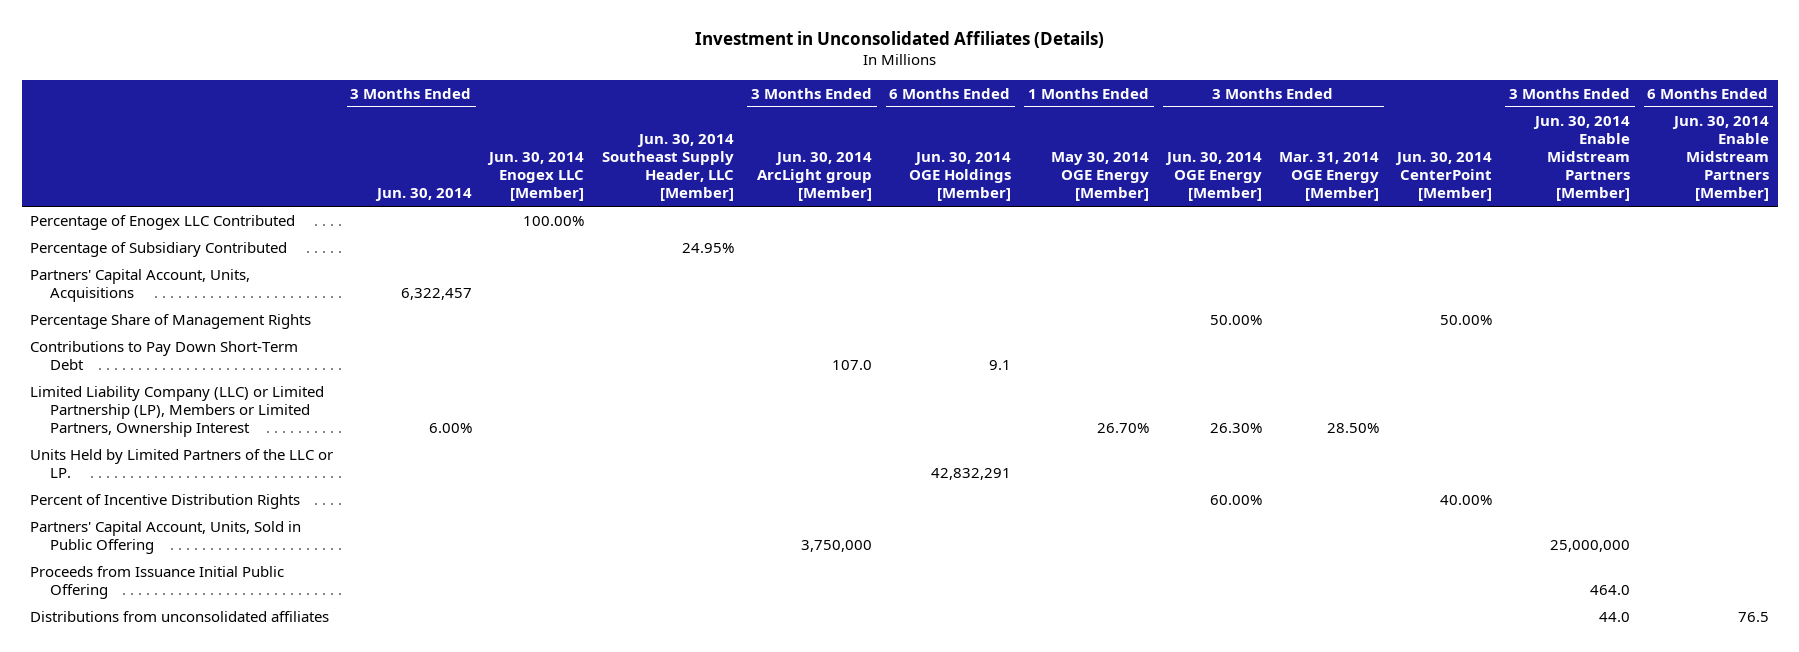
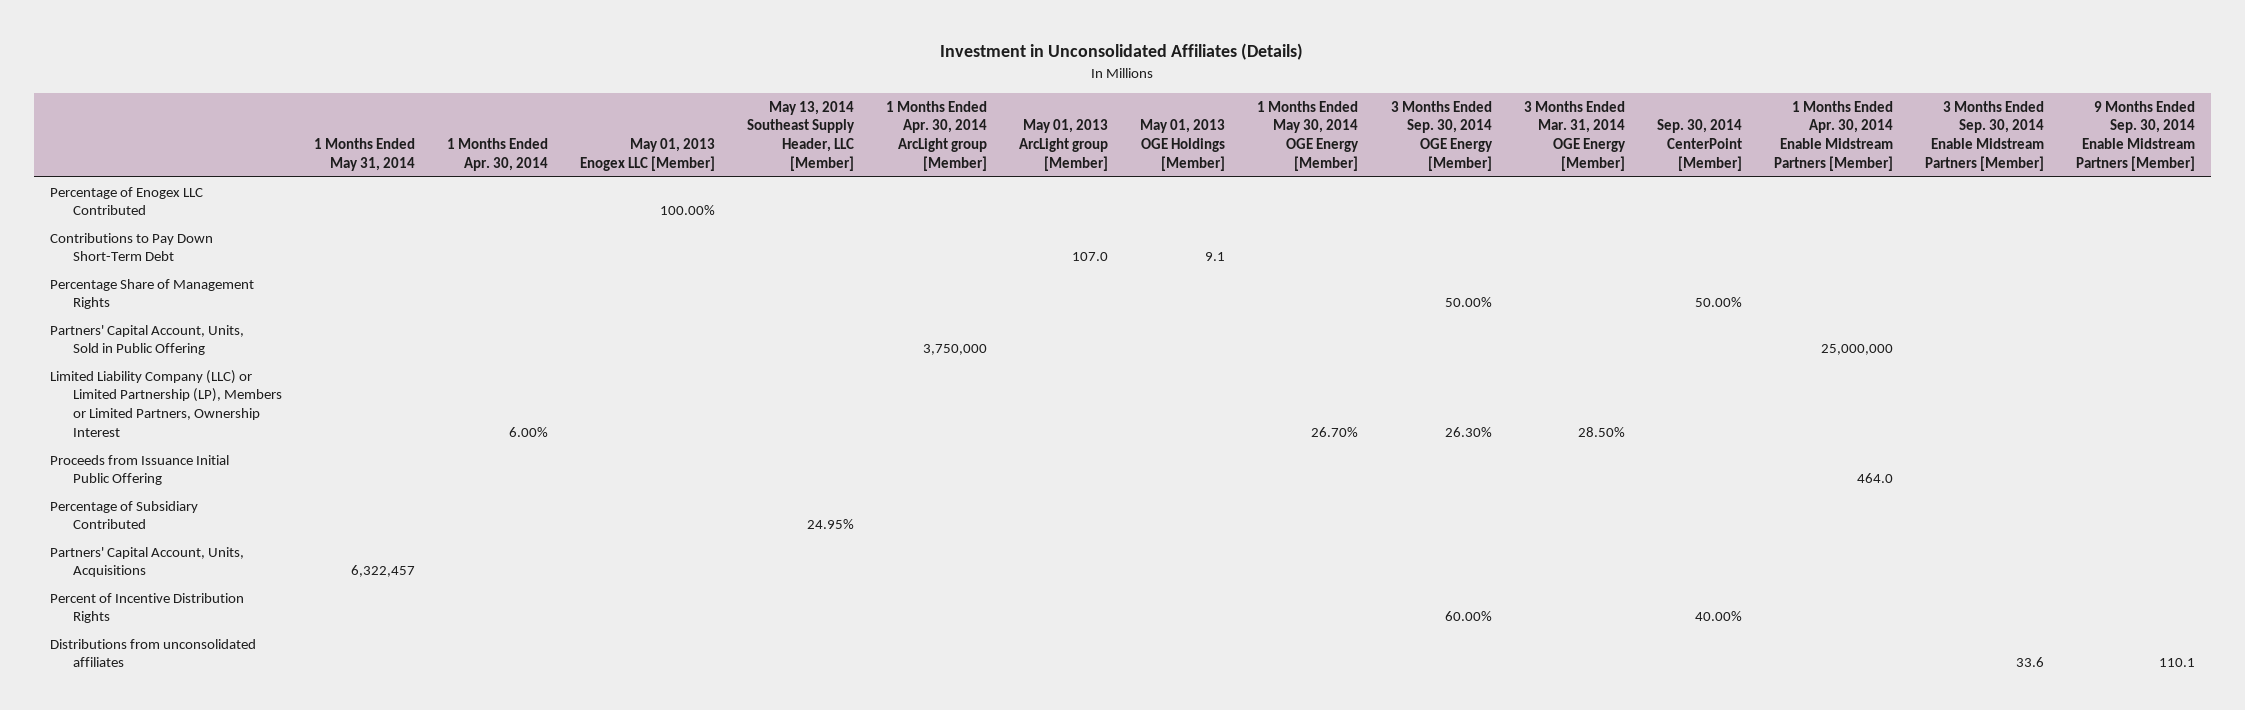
- | 3 Months Ended Jun. 30, 2014 | Jun. 30, 2014 Enogex LLC [Member] | Jun. 30, 2014 Southeast Supply Header, LLC [Member] | 3 Months Ended Jun. 30, 2014 ArcLight group [Member] | 6 Months Ended Jun. 30, 2014 OGE Holdings [Member] | 1 Months Ended May 30, 2014 OGE Energy [Member] | 3 Months Ended Jun. 30, 2014 OGE Energy [Member] | 3 Months Ended Mar. 31, 2014 OGE Energy [Member] | Jun. 30, 2014 CenterPoint [Member] | 3 Months Ended Jun. 30, 2014 Enable Midstream Partners [Member] | 6 Months Ended Jun. 30, 2014 Enable Midstream Partners [Member]
+ | 1 Months Ended May 31, 2014 | 1 Months Ended Apr. 30, 2014 | May 01, 2013 Enogex LLC [Member] | May 13, 2014 Southeast Supply Header, LLC [Member] | 1 Months Ended Apr. 30, 2014 ArcLight group [Member] | May 01, 2013 ArcLight group [Member] | May 01, 2013 OGE Holdings [Member] | 1 Months Ended May 30, 2014 OGE Energy [Member] | 3 Months Ended Sep. 30, 2014 OGE Energy [Member] | 3 Months Ended Mar. 31, 2014 OGE Energy [Member] | Sep. 30, 2014 CenterPoint [Member] | 1 Months Ended Apr. 30, 2014 Enable Midstream Partners [Member] | 3 Months Ended Sep. 30, 2014 Enable Midstream Partners [Member] | 9 Months Ended Sep. 30, 2014 Enable Midstream Partners [Member]
- Units Held by Limited Partners of the LLC or LP. | | | | | 42,832,291 | | | | | |
moved down: Percentage Share of Management Rights | | | | | | | | | 50.00% | | 50.00% | | |
moved down: Limited Liability Company (LLC) or Limited Partnership (LP), Members or Limited Partners, Ownership Interest | | 6.00% | | | | | | 26.70% | 26.30% | 28.50% | | | |
moved down: Percentage of Subsidiary Contributed | | | | 24.95% | | | | | | | | | |
moved down: Partners' Capital Account, Units, Acquisitions | 6,322,457 | | | | | | | | | | | | |
moved down: Percent of Incentive Distribution Rights | | | | | | | | | 60.00% | | 40.00% | | |

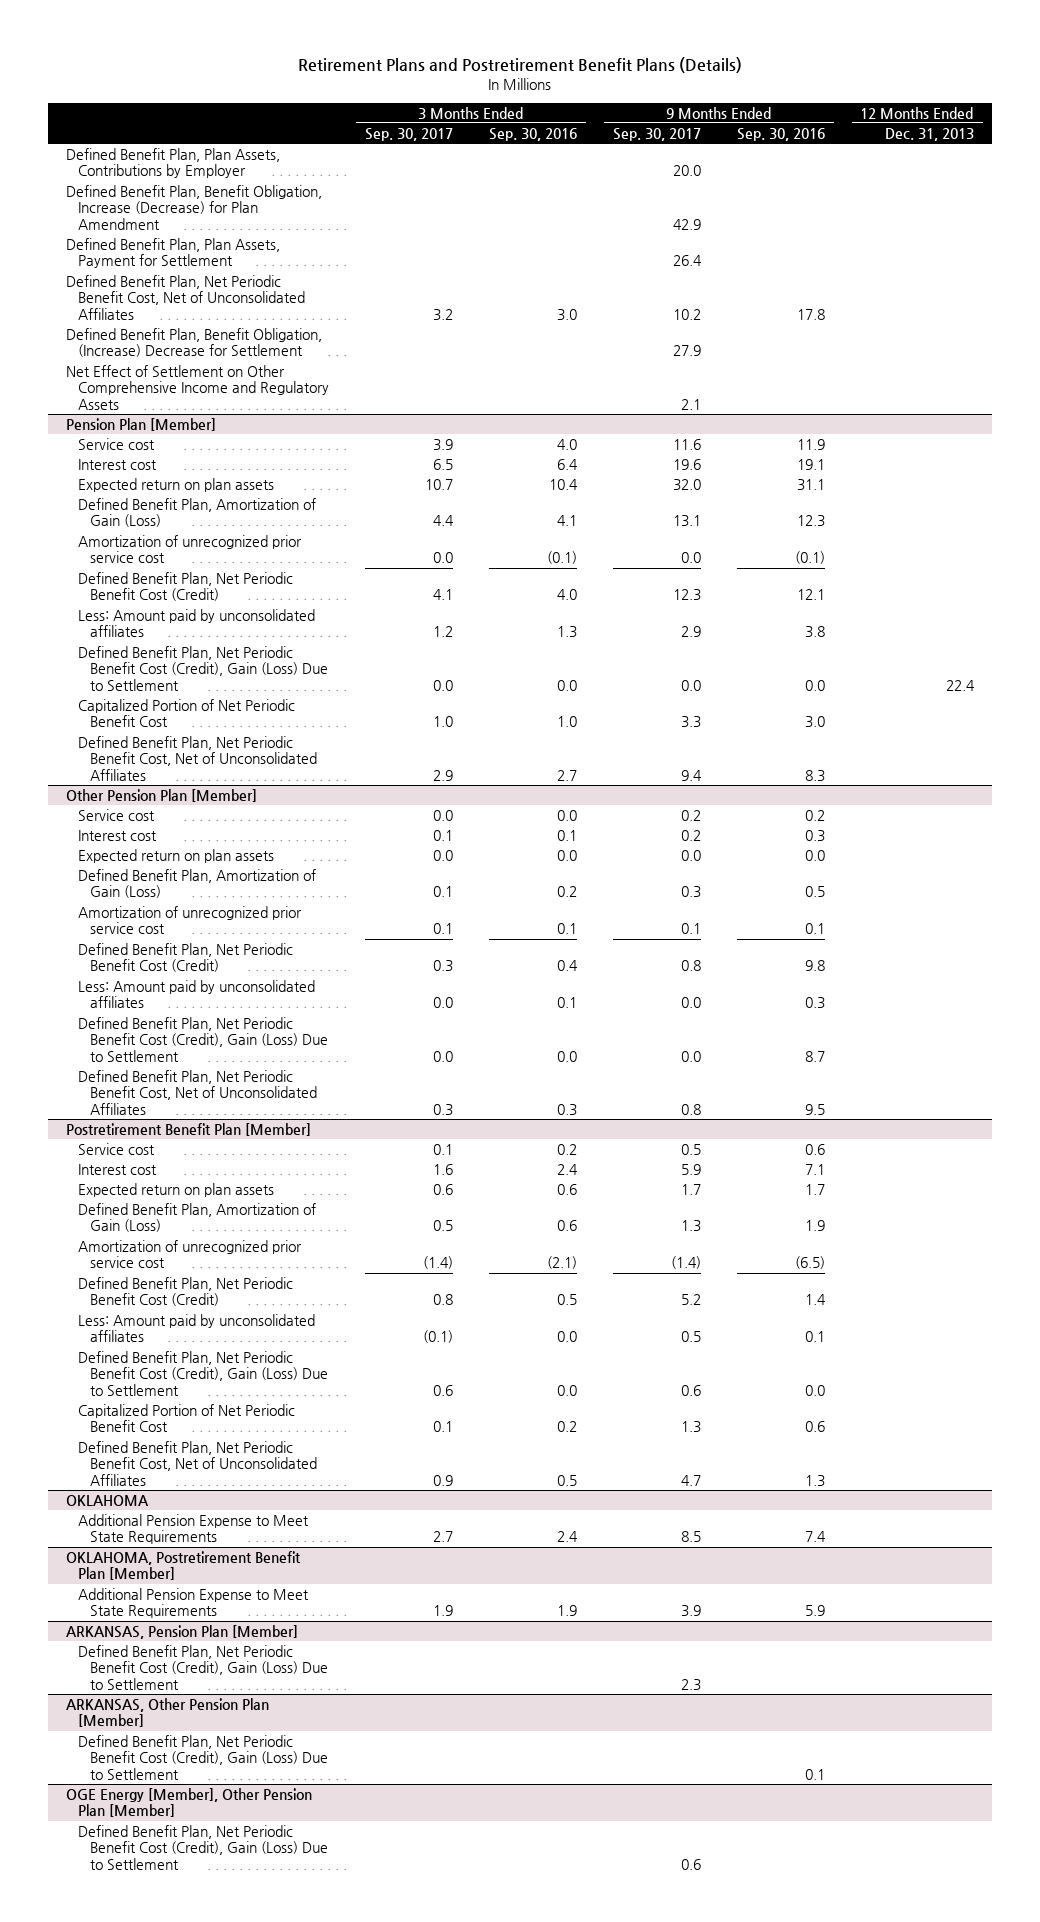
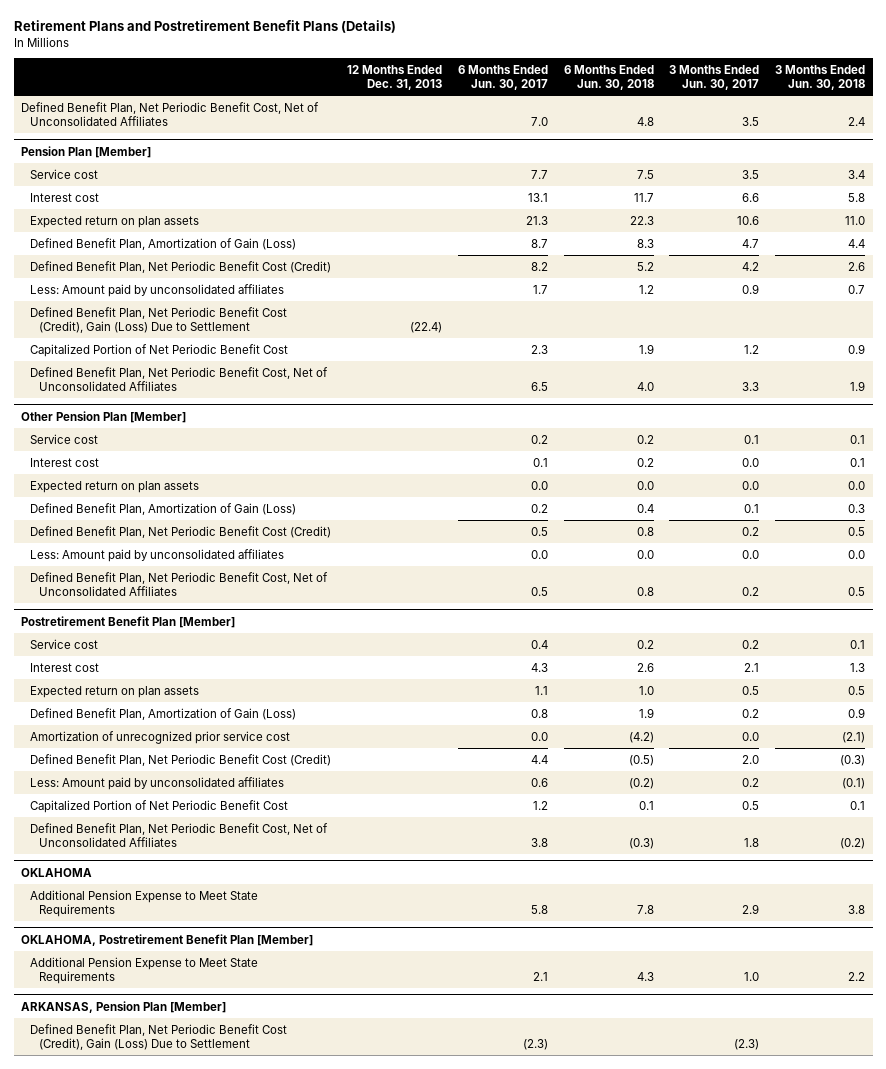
- | 3 Months Ended Sep. 30, 2017 | 3 Months Ended Sep. 30, 2016 | 9 Months Ended Sep. 30, 2017 | 9 Months Ended Sep. 30, 2016 | 12 Months Ended Dec. 31, 2013
+ | 12 Months Ended Dec. 31, 2013 | 6 Months Ended Jun. 30, 2017 | 6 Months Ended Jun. 30, 2018 | 3 Months Ended Jun. 30, 2017 | 3 Months Ended Jun. 30, 2018
- Defined Benefit Plan, Plan Assets, Contributions by Employer | | | 20.0 | |
- Defined Benefit Plan, Benefit Obligation, Increase (Decrease) for Plan Amendment | | | 42.9 | |
- Defined Benefit Plan, Plan Assets, Payment for Settlement | | | 26.4 | |
- Defined Benefit Plan, Benefit Obligation, (Increase) Decrease for Settlement | | | 27.9 | |
- Net Effect of Settlement on Other Comprehensive Income and Regulatory Assets | | | 2.1 | |
@ Pension Plan [Member]
- Amortization of unrecognized prior service cost | 0.0 | (0.1) | 0.0 | (0.1) |
- Defined Benefit Plan, Net Periodic Benefit Cost (Credit), Gain (Loss) Due to Settlement | 0.0 | 0.0 | 0.0 | 0.0 | 22.4
+ Defined Benefit Plan, Net Periodic Benefit Cost (Credit), Gain (Loss) Due to Settlement | (22.4) | | | |
@ Other Pension Plan [Member]
- Amortization of unrecognized prior service cost | 0.1 | 0.1 | 0.1 | 0.1 |
- Defined Benefit Plan, Net Periodic Benefit Cost (Credit), Gain (Loss) Due to Settlement | 0.0 | 0.0 | 0.0 | 8.7 |
@ Postretirement Benefit Plan [Member]
- Defined Benefit Plan, Net Periodic Benefit Cost (Credit), Gain (Loss) Due to Settlement | 0.6 | 0.0 | 0.6 | 0.0 |
- ARKANSAS, Other Pension Plan [Member]
- Defined Benefit Plan, Net Periodic Benefit Cost (Credit), Gain (Loss) Due to Settlement | | | | 0.1 |
- OGE Energy [Member], Other Pension Plan [Member]
- Defined Benefit Plan, Net Periodic Benefit Cost (Credit), Gain (Loss) Due to Settlement | | | 0.6 | |

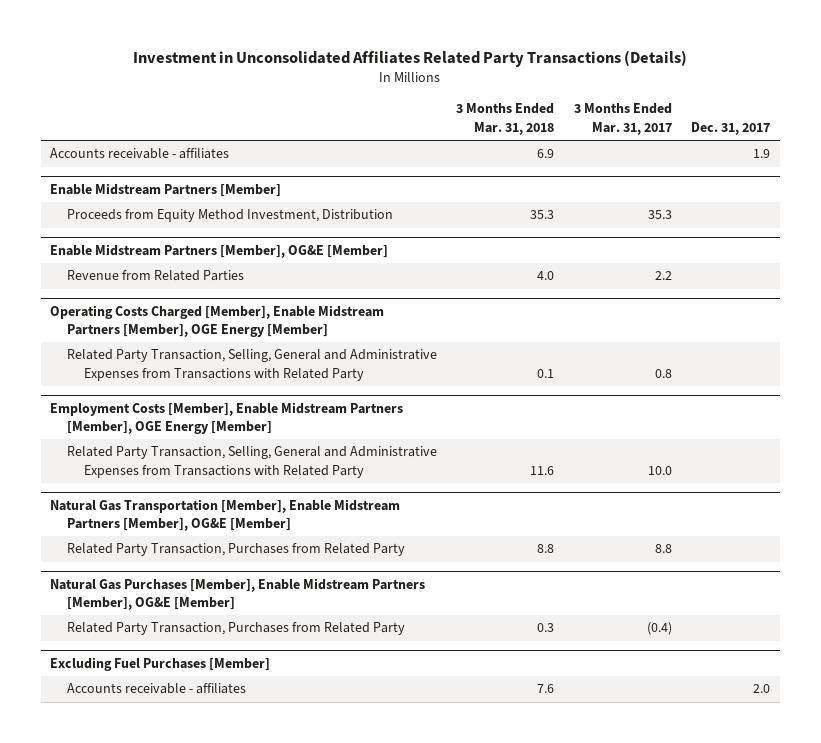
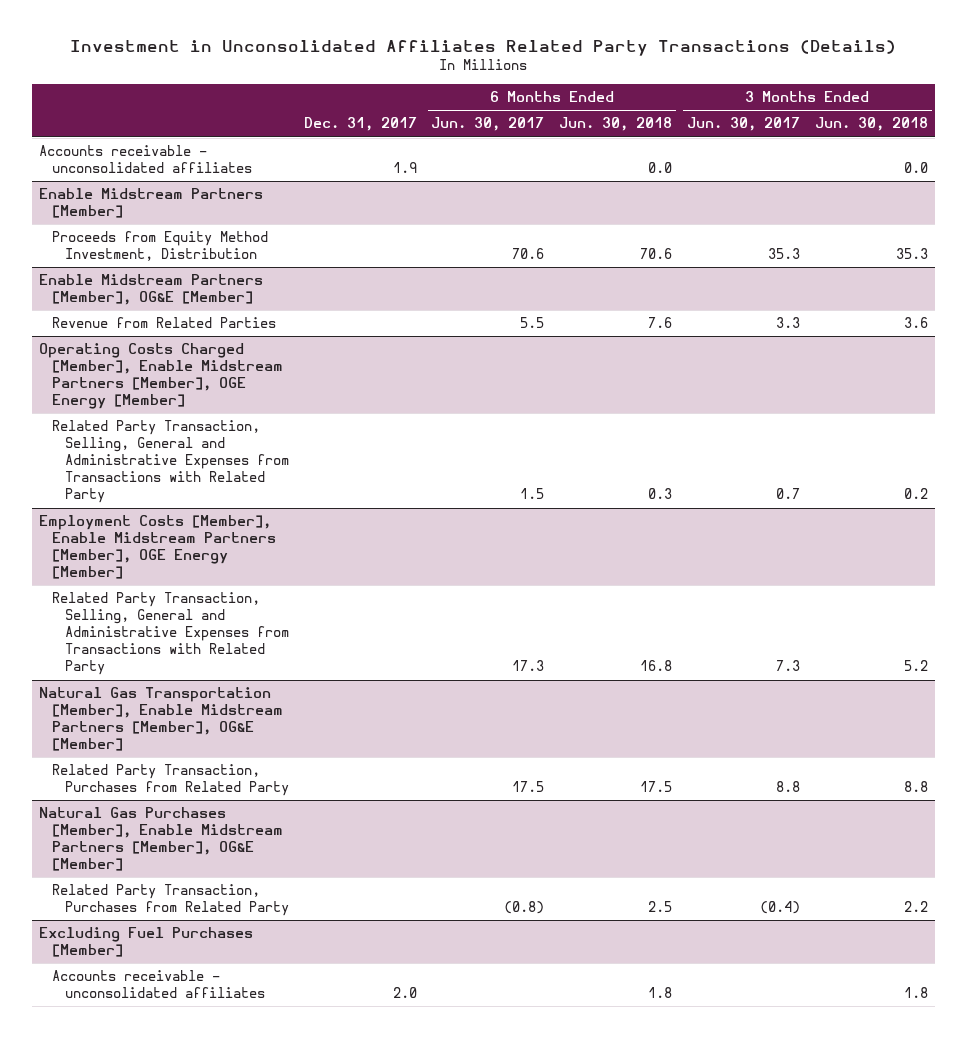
- | 3 Months Ended Mar. 31, 2018 | 3 Months Ended Mar. 31, 2017 | Dec. 31, 2017
+ | Dec. 31, 2017 | 6 Months Ended Jun. 30, 2017 | 6 Months Ended Jun. 30, 2018 | 3 Months Ended Jun. 30, 2017 | 3 Months Ended Jun. 30, 2018
- Accounts receivable - affiliates | 6.9 | | 1.9
+ Accounts receivable - unconsolidated affiliates | 1.9 | | 0.0 | | 0.0
@ Excluding Fuel Purchases [Member]
- Accounts receivable - affiliates | 7.6 | | 2.0
+ Accounts receivable - unconsolidated affiliates | 2.0 | | 1.8 | | 1.8

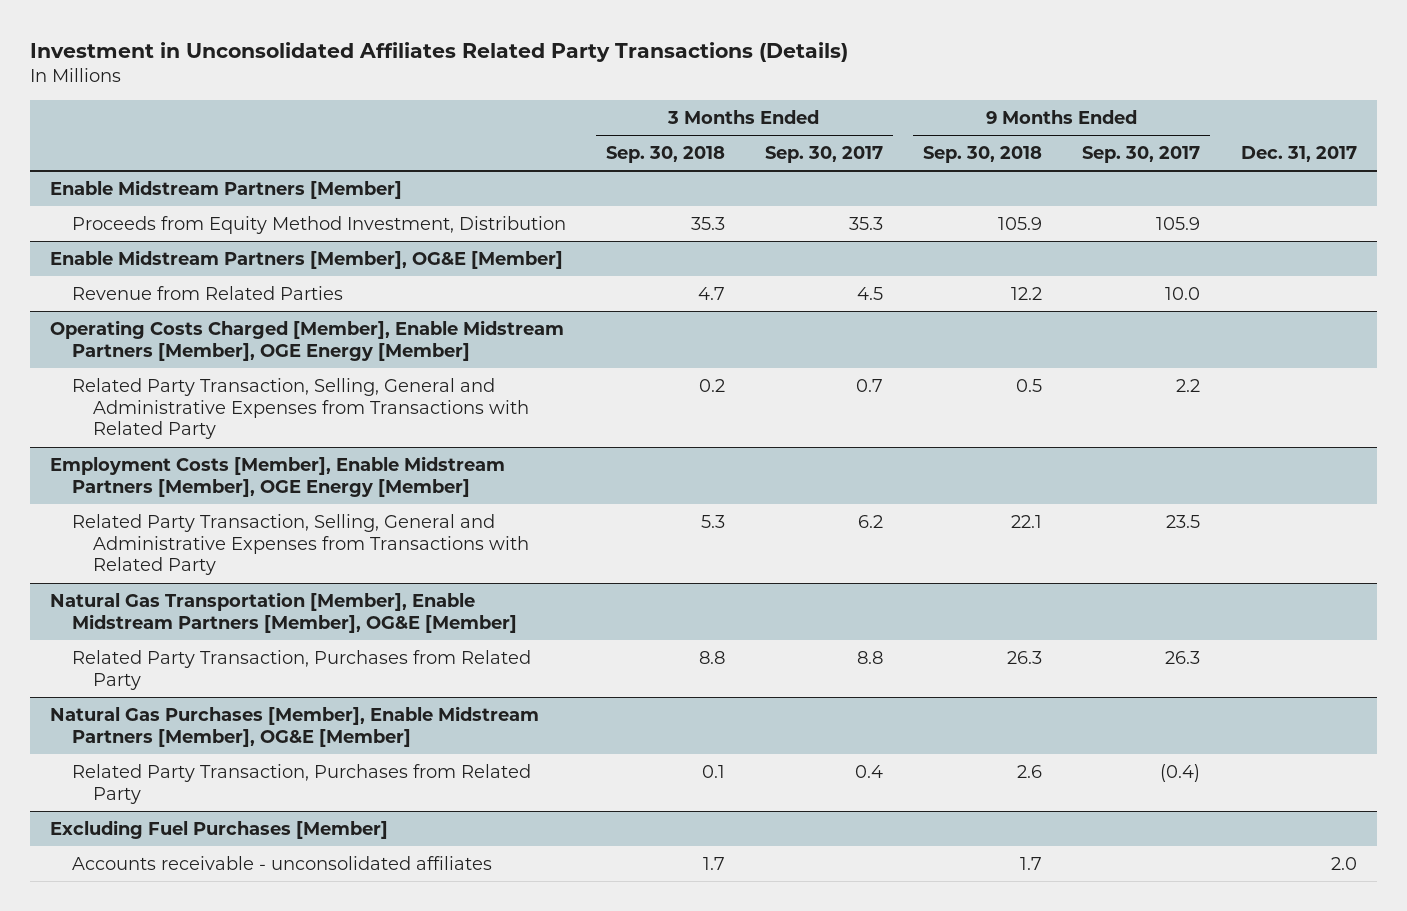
- | Dec. 31, 2017 | 6 Months Ended Jun. 30, 2017 | 6 Months Ended Jun. 30, 2018 | 3 Months Ended Jun. 30, 2017 | 3 Months Ended Jun. 30, 2018
+ | 3 Months Ended Sep. 30, 2018 | 3 Months Ended Sep. 30, 2017 | 9 Months Ended Sep. 30, 2018 | 9 Months Ended Sep. 30, 2017 | Dec. 31, 2017
- Accounts receivable - unconsolidated affiliates | 1.9 | | 0.0 | | 0.0

